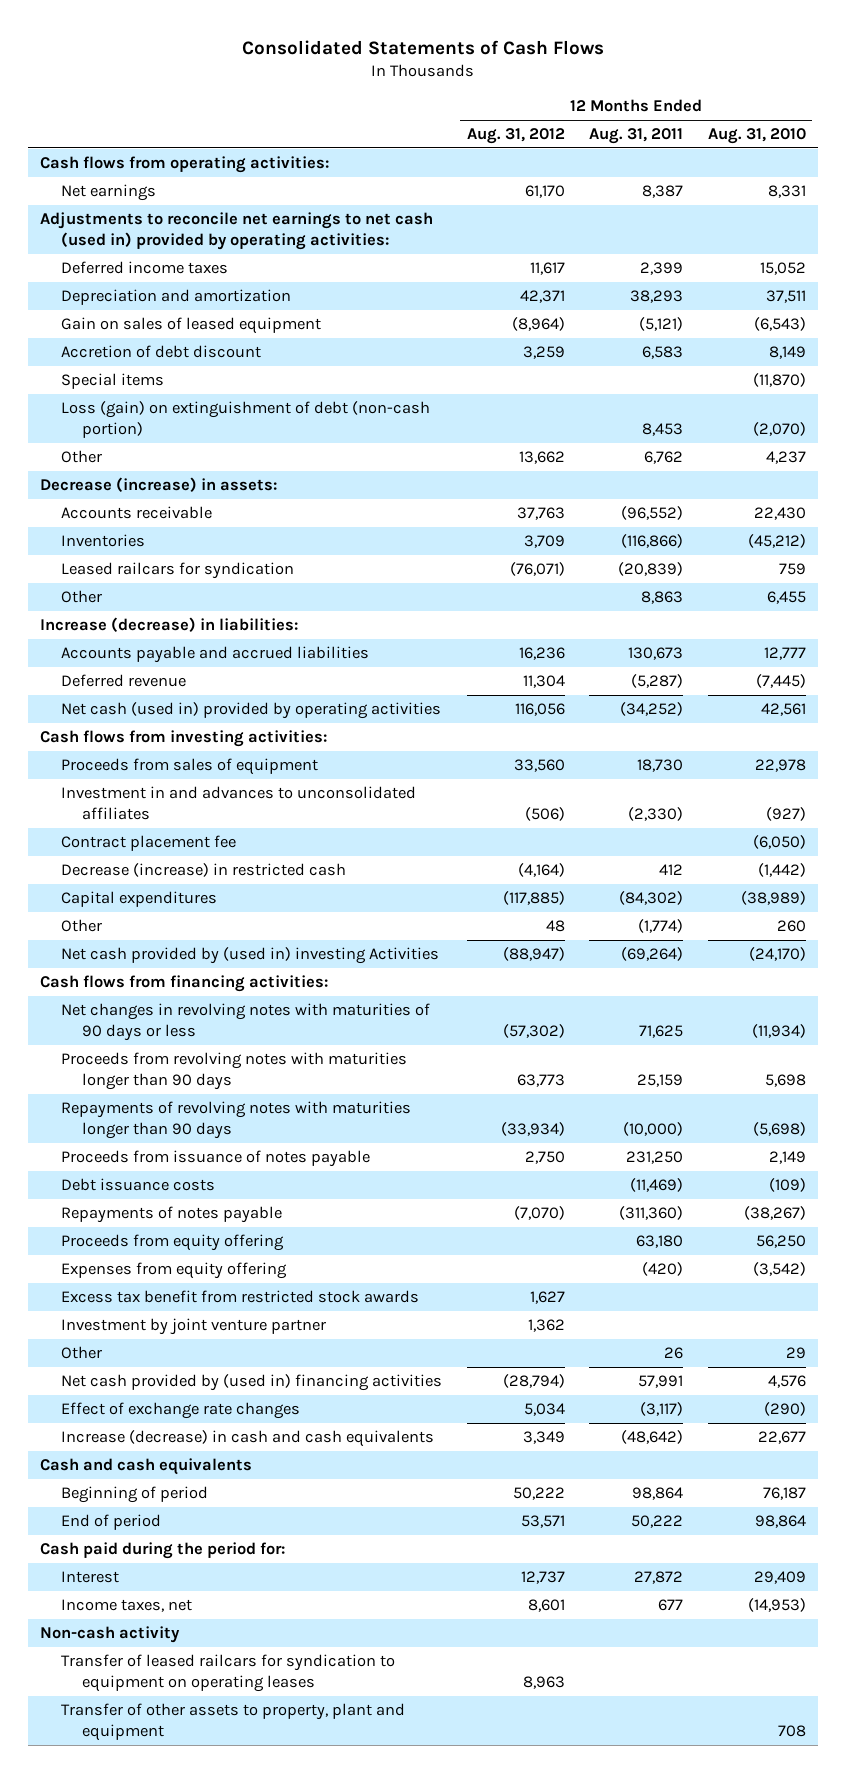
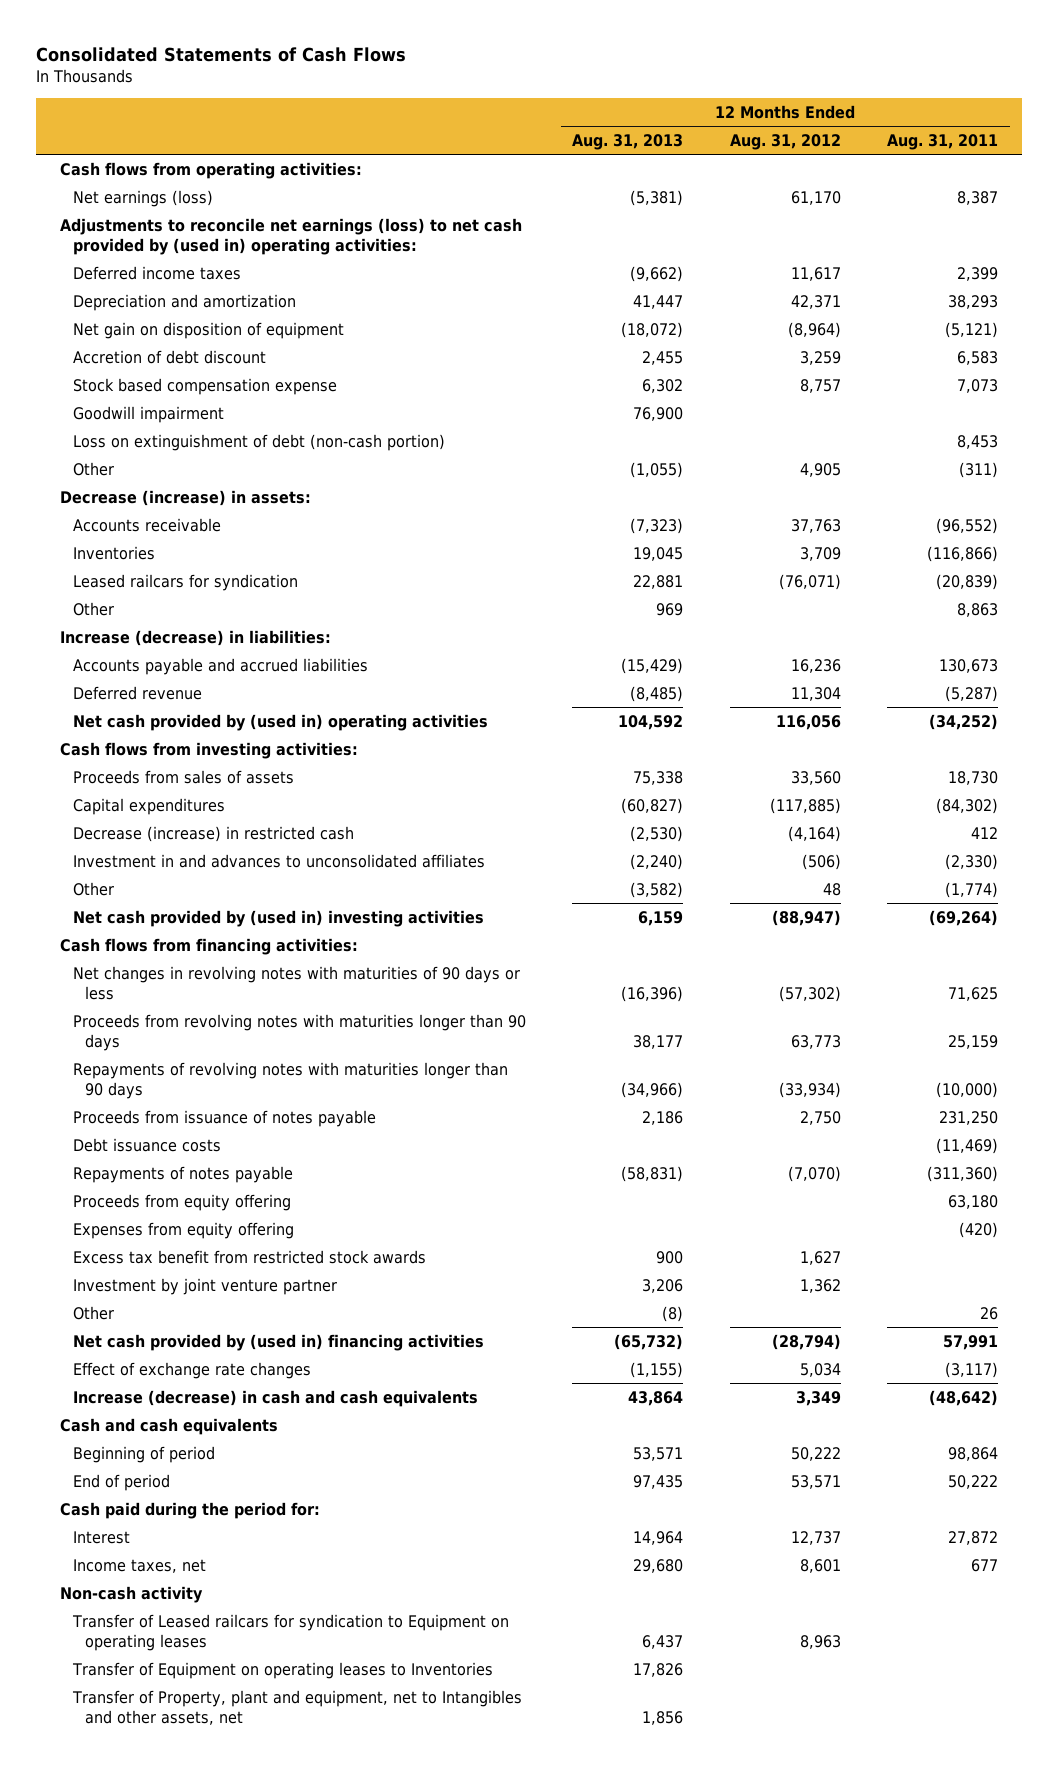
- | 12 Months Ended Aug. 31, 2012 | 12 Months Ended Aug. 31, 2011 | 12 Months Ended Aug. 31, 2010
+ | 12 Months Ended Aug. 31, 2013 | 12 Months Ended Aug. 31, 2012 | 12 Months Ended Aug. 31, 2011
- Net earnings | 61,170 | 8,387 | 8,331
- Adjustments to reconcile net earnings to net cash (used in) provided by operating activities:
+ Net earnings (loss) | (5,381) | 61,170 | 8,387
+ Adjustments to reconcile net earnings (loss) to net cash provided by (used in) operating activities:
- Gain on sales of leased equipment | (8,964) | (5,121) | (6,543)
+ Net gain on disposition of equipment | (18,072) | (8,964) | (5,121)
- Special items | | | (11,870)
- Loss (gain) on extinguishment of debt (non-cash portion) | | 8,453 | (2,070)
- Other | 13,662 | 6,762 | 4,237
+ Stock based compensation expense | 6,302 | 8,757 | 7,073
+ Goodwill impairment | 76,900 | |
+ Loss on extinguishment of debt (non-cash portion) | | | 8,453
+ Other | (1,055) | 4,905 | (311)
- Net cash (used in) provided by operating activities | 116,056 | (34,252) | 42,561
+ Net cash provided by (used in) operating activities | 104,592 | 116,056 | (34,252)
- Proceeds from sales of equipment | 33,560 | 18,730 | 22,978
- Contract placement fee | | | (6,050)
+ Proceeds from sales of assets | 75,338 | 33,560 | 18,730
moved down: Decrease (increase) in restricted cash | (2,530) | (4,164) | 412
moved down: Investment in and advances to unconsolidated affiliates | (2,240) | (506) | (2,330)
- Net cash provided by (used in) investing Activities | (88,947) | (69,264) | (24,170)
+ Net cash provided by (used in) investing activities | 6,159 | (88,947) | (69,264)
- Transfer of leased railcars for syndication to equipment on operating leases | 8,963 | |
- Transfer of other assets to property, plant and equipment | | | 708
+ Transfer of Leased railcars for syndication to Equipment on operating leases | 6,437 | 8,963 |
+ Transfer of Equipment on operating leases to Inventories | 17,826 | |
+ Transfer of Property, plant and equipment, net to Intangibles and other assets, net | 1,856 | |

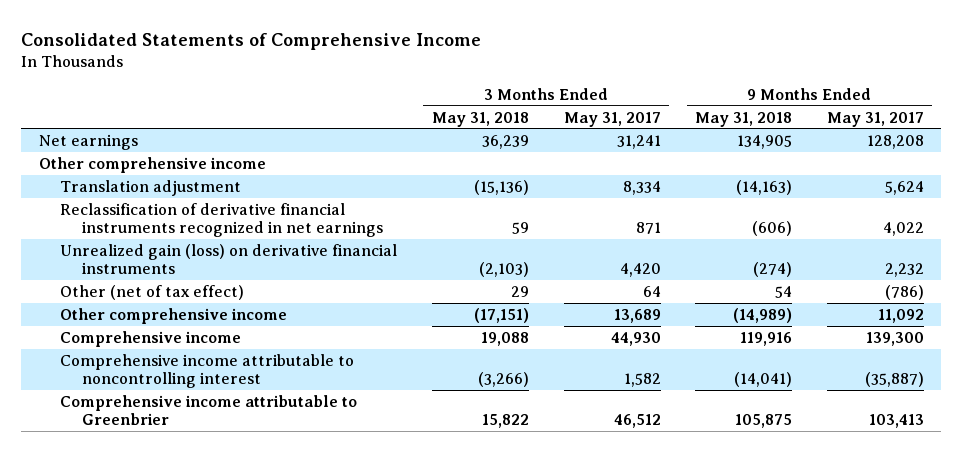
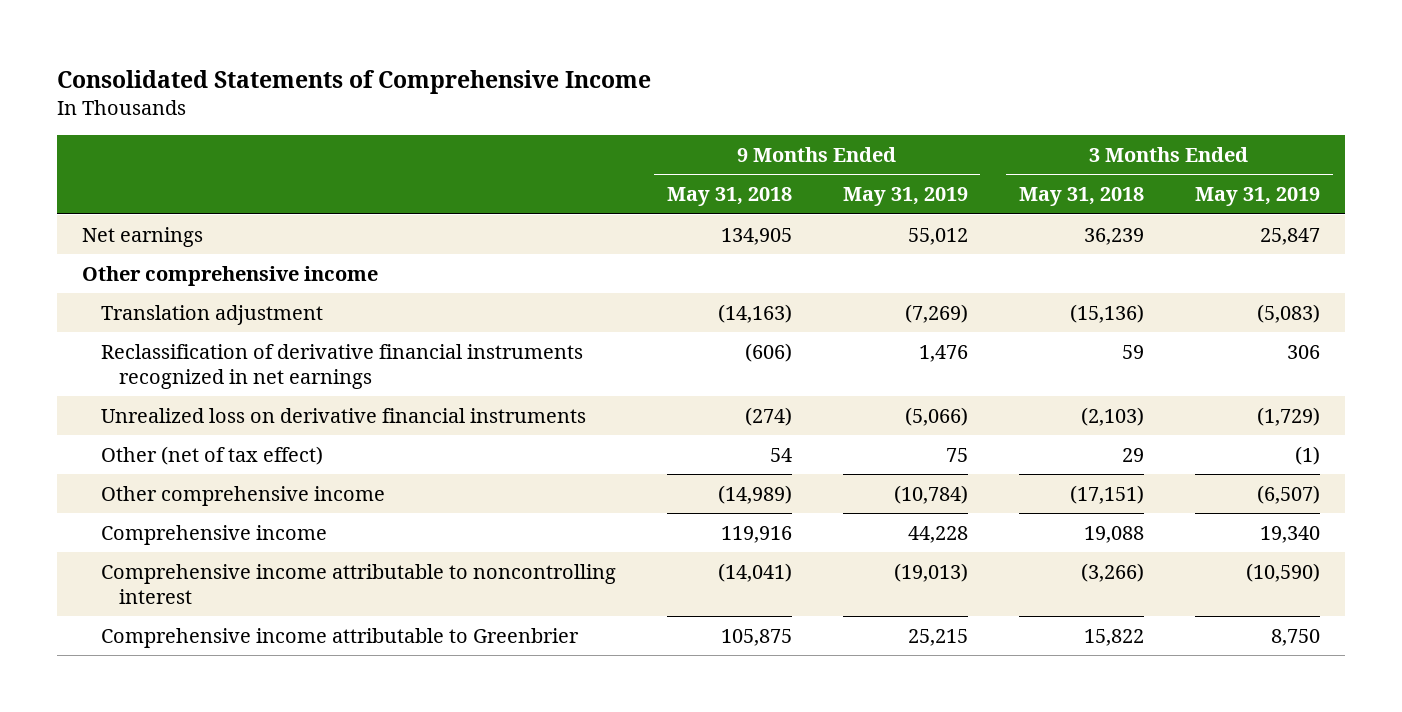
- | 3 Months Ended May 31, 2018 | 3 Months Ended May 31, 2017 | 9 Months Ended May 31, 2018 | 9 Months Ended May 31, 2017
+ | 9 Months Ended May 31, 2018 | 9 Months Ended May 31, 2019 | 3 Months Ended May 31, 2018 | 3 Months Ended May 31, 2019
- Unrealized gain (loss) on derivative financial instruments | (2,103) | 4,420 | (274) | 2,232
+ Unrealized loss on derivative financial instruments | (274) | (5,066) | (2,103) | (1,729)

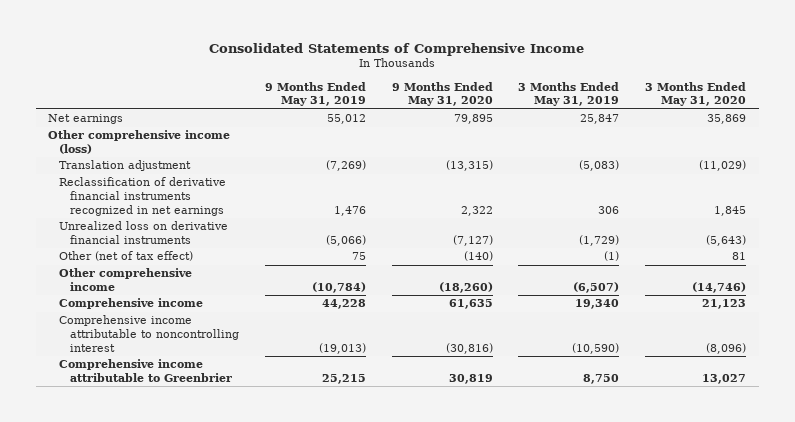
- | 9 Months Ended May 31, 2018 | 9 Months Ended May 31, 2019 | 3 Months Ended May 31, 2018 | 3 Months Ended May 31, 2019
+ | 9 Months Ended May 31, 2019 | 9 Months Ended May 31, 2020 | 3 Months Ended May 31, 2019 | 3 Months Ended May 31, 2020
- Other comprehensive income
+ Other comprehensive income (loss)

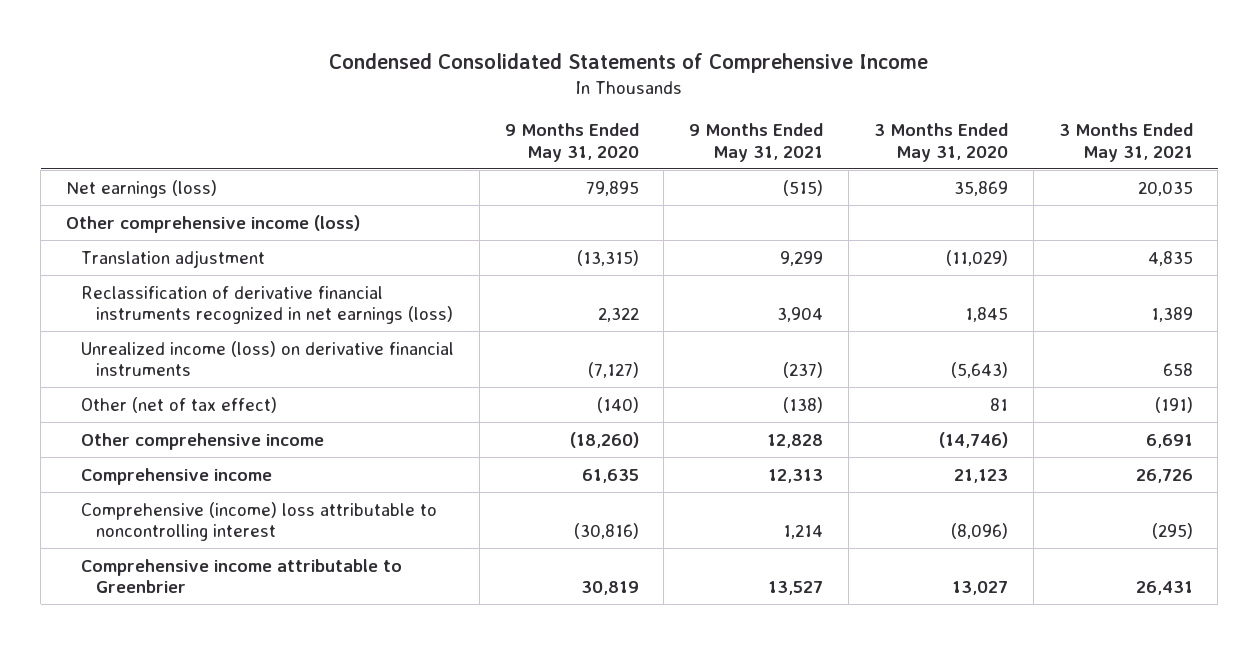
- Consolidated Statements of Comprehensive Income
+ Condensed Consolidated Statements of Comprehensive Income
- | 9 Months Ended May 31, 2019 | 9 Months Ended May 31, 2020 | 3 Months Ended May 31, 2019 | 3 Months Ended May 31, 2020
+ | 9 Months Ended May 31, 2020 | 9 Months Ended May 31, 2021 | 3 Months Ended May 31, 2020 | 3 Months Ended May 31, 2021
- Net earnings | 55,012 | 79,895 | 25,847 | 35,869
+ Net earnings (loss) | 79,895 | (515) | 35,869 | 20,035
- Reclassification of derivative financial instruments recognized in net earnings | 1,476 | 2,322 | 306 | 1,845
- Unrealized loss on derivative financial instruments | (5,066) | (7,127) | (1,729) | (5,643)
+ Reclassification of derivative financial instruments recognized in net earnings (loss) | 2,322 | 3,904 | 1,845 | 1,389
+ Unrealized income (loss) on derivative financial instruments | (7,127) | (237) | (5,643) | 658
- Comprehensive income attributable to noncontrolling interest | (19,013) | (30,816) | (10,590) | (8,096)
+ Comprehensive (income) loss attributable to noncontrolling interest | (30,816) | 1,214 | (8,096) | (295)

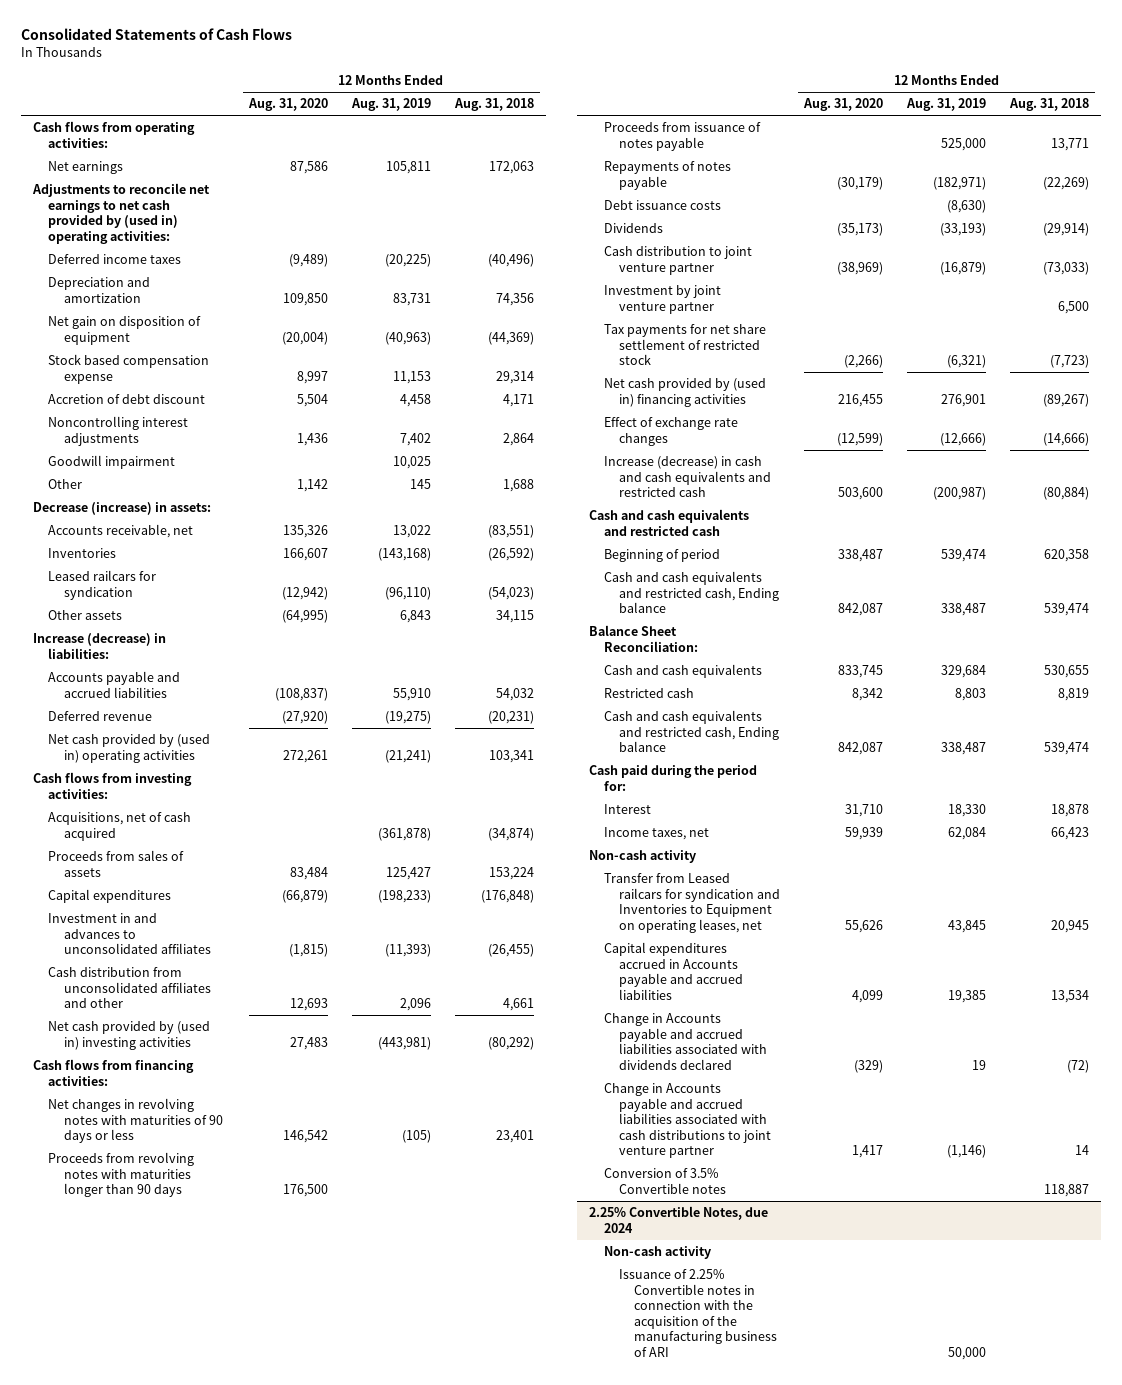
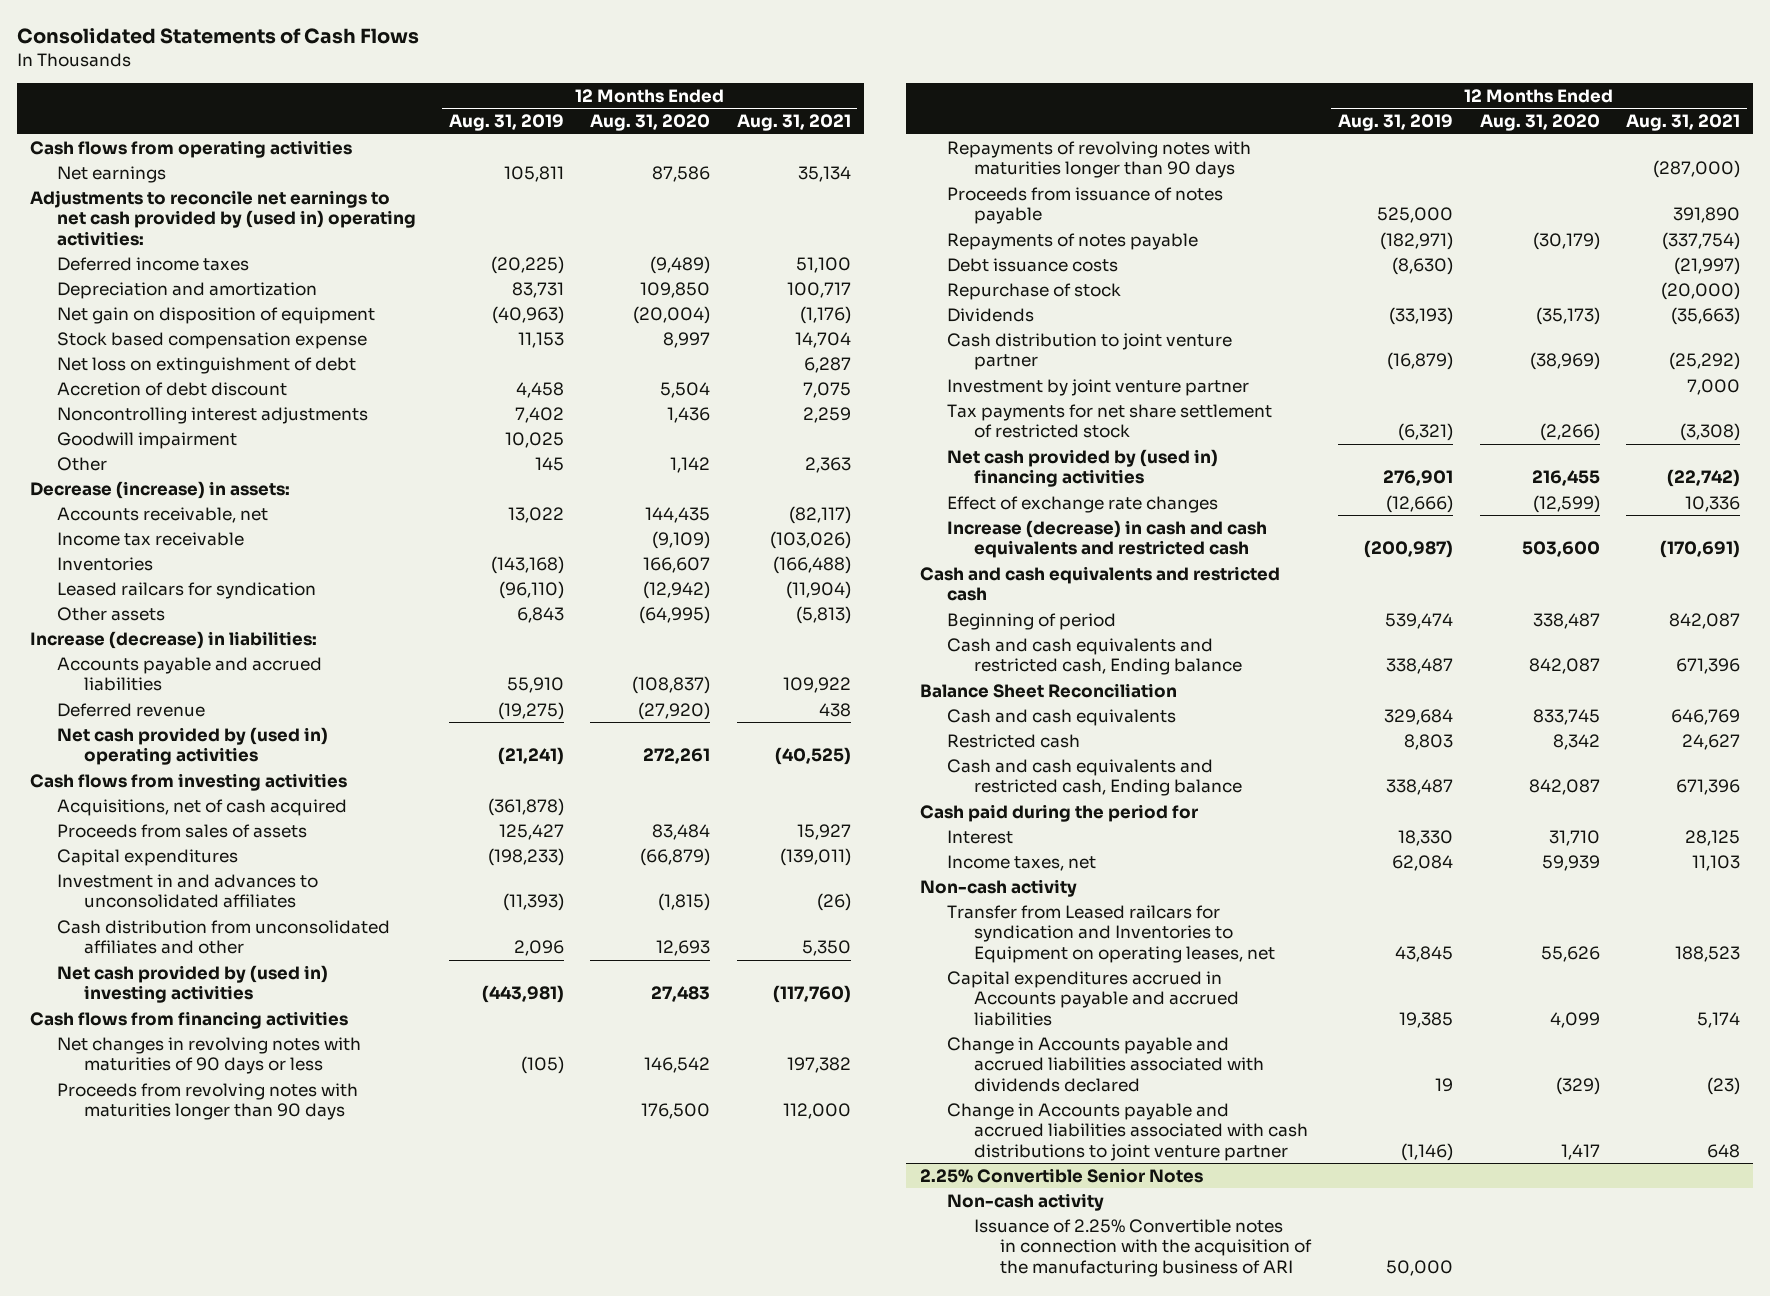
- | 12 Months Ended Aug. 31, 2020 | 12 Months Ended Aug. 31, 2019 | 12 Months Ended Aug. 31, 2018
+ | 12 Months Ended Aug. 31, 2019 | 12 Months Ended Aug. 31, 2020 | 12 Months Ended Aug. 31, 2021
- Cash flows from operating activities:
+ Cash flows from operating activities
+ Net loss on extinguishment of debt | | | 6,287
- Accounts receivable, net | 135,326 | 13,022 | (83,551)
+ Accounts receivable, net | 13,022 | 144,435 | (82,117)
+ Income tax receivable | | (9,109) | (103,026)
- Cash flows from investing activities:
+ Cash flows from investing activities
- Cash flows from financing activities:
+ Cash flows from financing activities
+ Repayments of revolving notes with maturities longer than 90 days | | | (287,000)
+ Repurchase of stock | | | (20,000)
- Balance Sheet Reconciliation:
+ Balance Sheet Reconciliation
- Cash paid during the period for:
+ Cash paid during the period for
- Conversion of 3.5% Convertible notes | | | 118,887
- 2.25% Convertible Notes, due 2024
+ 2.25% Convertible Senior Notes

